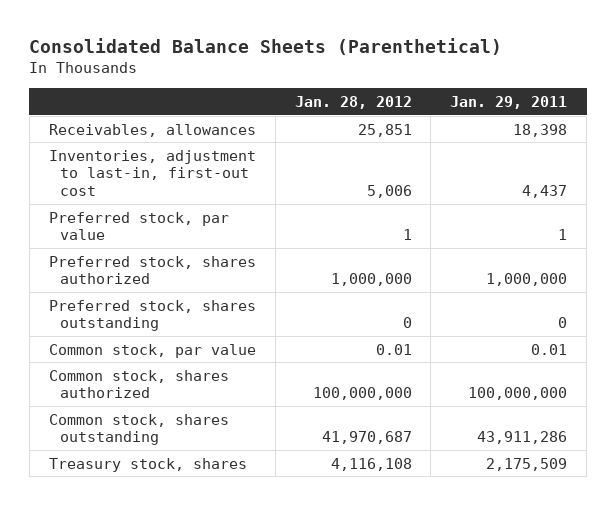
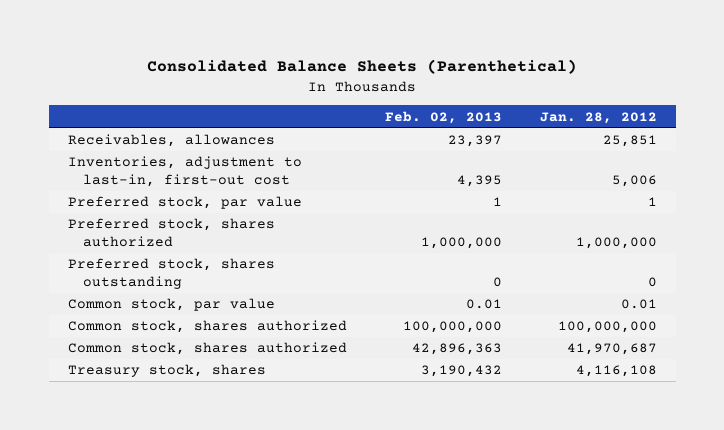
- | Jan. 28, 2012 | Jan. 29, 2011
+ | Feb. 02, 2013 | Jan. 28, 2012
- Common stock, shares outstanding | 41,970,687 | 43,911,286
+ Common stock, shares authorized | 42,896,363 | 41,970,687

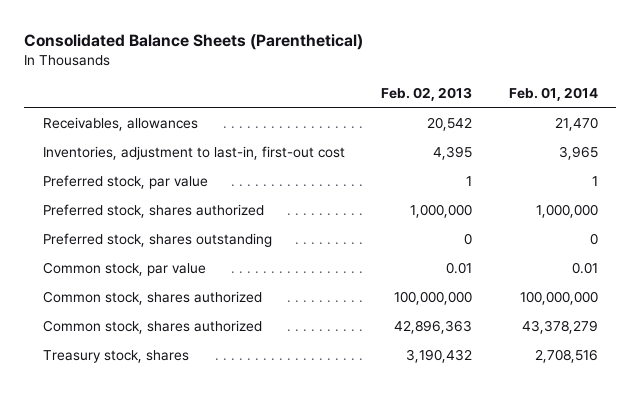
- | Feb. 02, 2013 | Jan. 28, 2012
+ | Feb. 02, 2013 | Feb. 01, 2014
- Receivables, allowances | 23,397 | 25,851
+ Receivables, allowances | 20,542 | 21,470

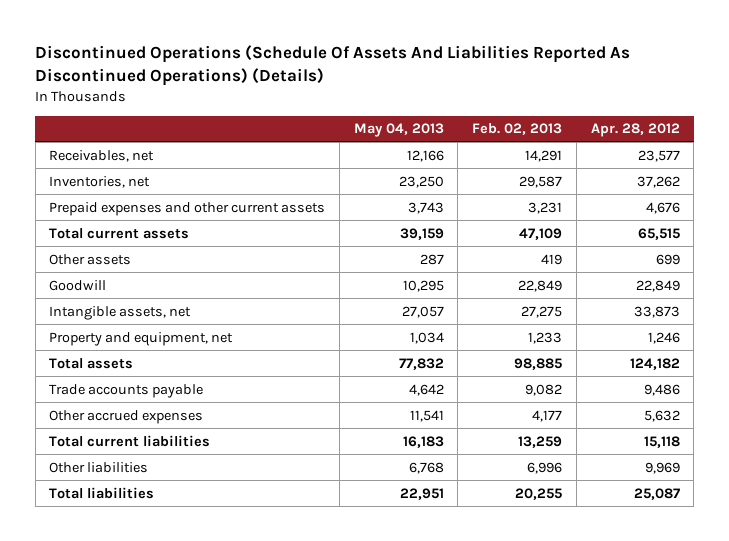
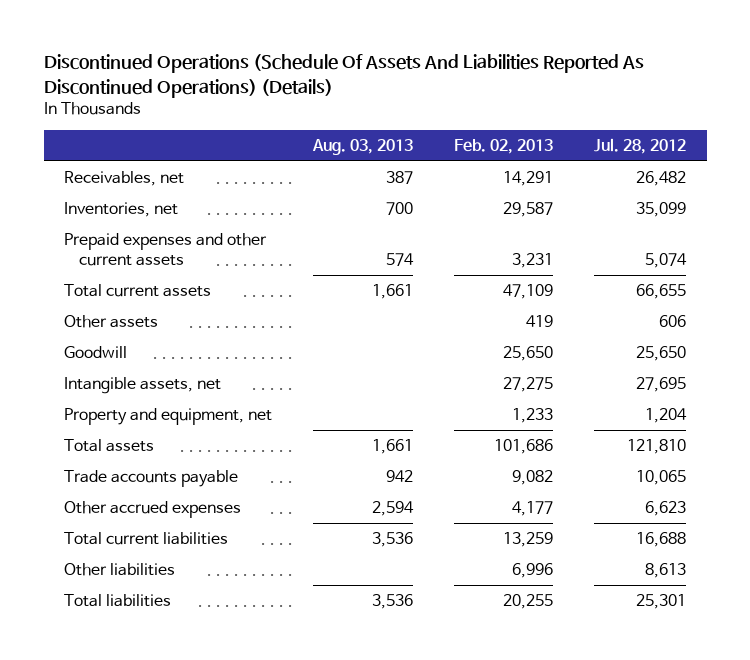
- | May 04, 2013 | Feb. 02, 2013 | Apr. 28, 2012
+ | Aug. 03, 2013 | Feb. 02, 2013 | Jul. 28, 2012
- Goodwill | 10,295 | 22,849 | 22,849
+ Goodwill | | 25,650 | 25,650
- Total assets | 77,832 | 98,885 | 124,182
+ Total assets | 1,661 | 101,686 | 121,810

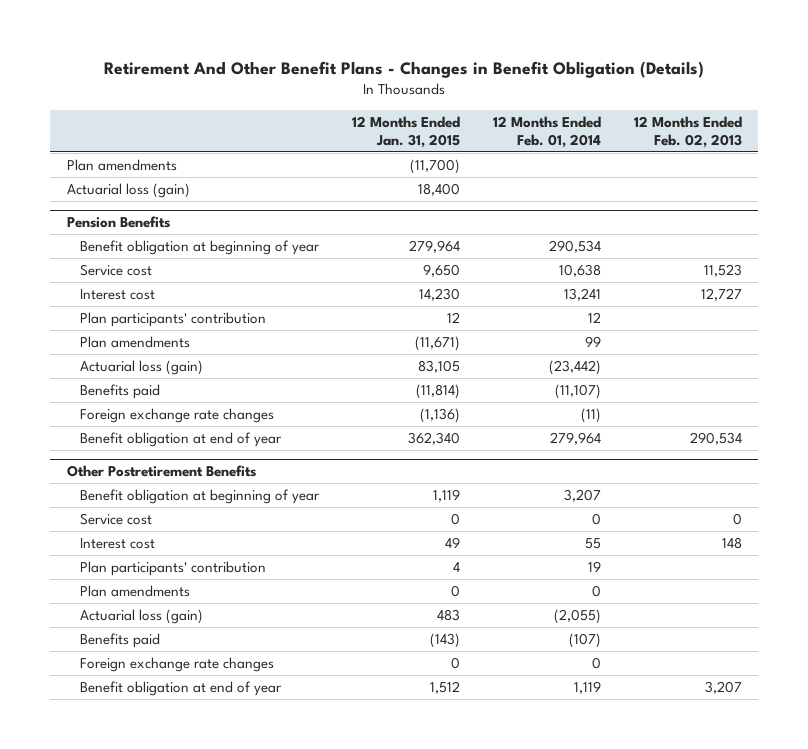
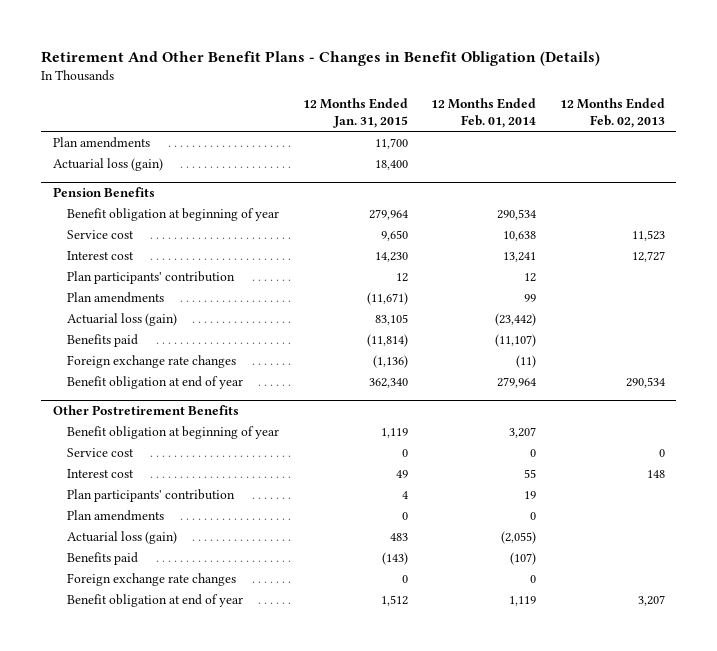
- Plan amendments | (11,700) | |
+ Plan amendments | 11,700 | |

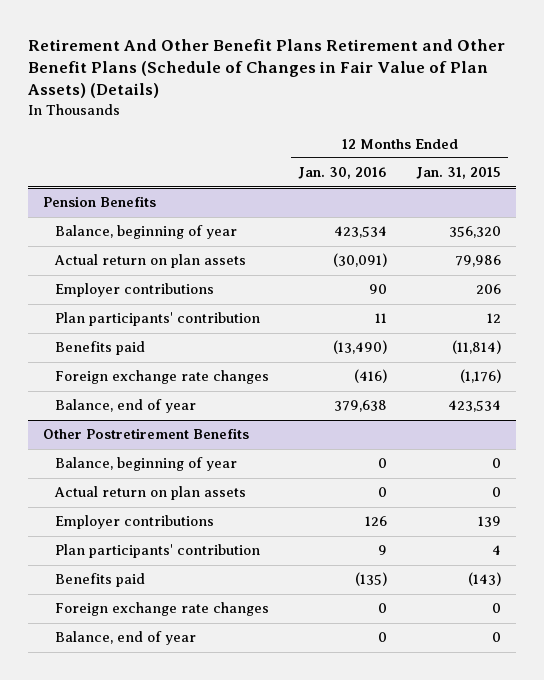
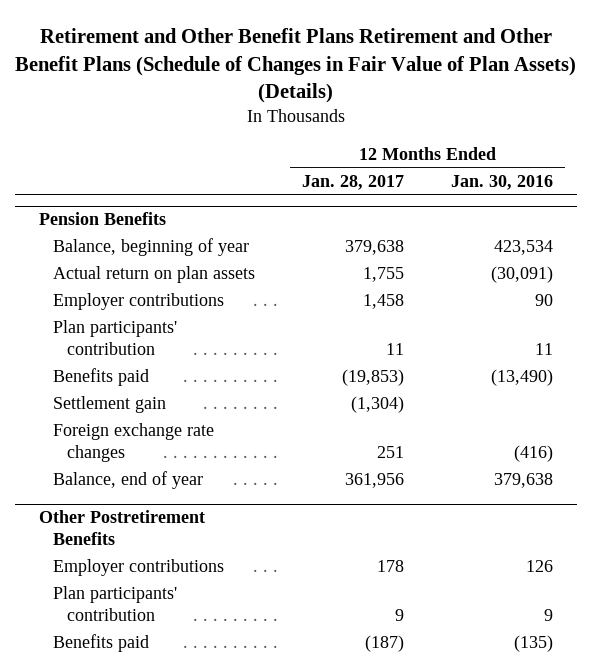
- Retirement And Other Benefit Plans Retirement and Other Benefit Plans (Schedule of Changes in Fair Value of Plan Assets) (Details)
+ Retirement and Other Benefit Plans Retirement and Other Benefit Plans (Schedule of Changes in Fair Value of Plan Assets) (Details)
- | 12 Months Ended Jan. 30, 2016 | 12 Months Ended Jan. 31, 2015
+ | 12 Months Ended Jan. 28, 2017 | 12 Months Ended Jan. 30, 2016
@ Pension Benefits
+ Settlement gain | (1,304) |
@ Other Postretirement Benefits
- Balance, beginning of year | 0 | 0
- Actual return on plan assets | 0 | 0
- Foreign exchange rate changes | 0 | 0
- Balance, end of year | 0 | 0

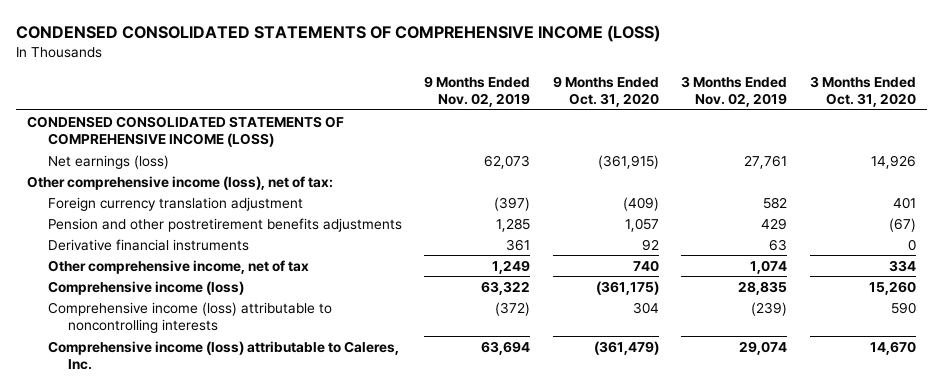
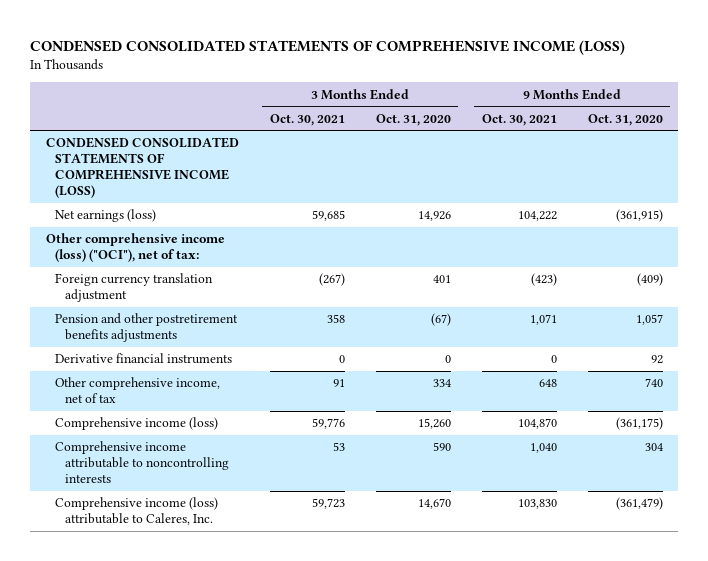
- | 9 Months Ended Nov. 02, 2019 | 9 Months Ended Oct. 31, 2020 | 3 Months Ended Nov. 02, 2019 | 3 Months Ended Oct. 31, 2020
+ | 3 Months Ended Oct. 30, 2021 | 3 Months Ended Oct. 31, 2020 | 9 Months Ended Oct. 30, 2021 | 9 Months Ended Oct. 31, 2020
- Other comprehensive income (loss), net of tax:
+ Other comprehensive income (loss) ("OCI"), net of tax:
- Comprehensive income (loss) attributable to noncontrolling interests | (372) | 304 | (239) | 590
+ Comprehensive income attributable to noncontrolling interests | 53 | 590 | 1,040 | 304

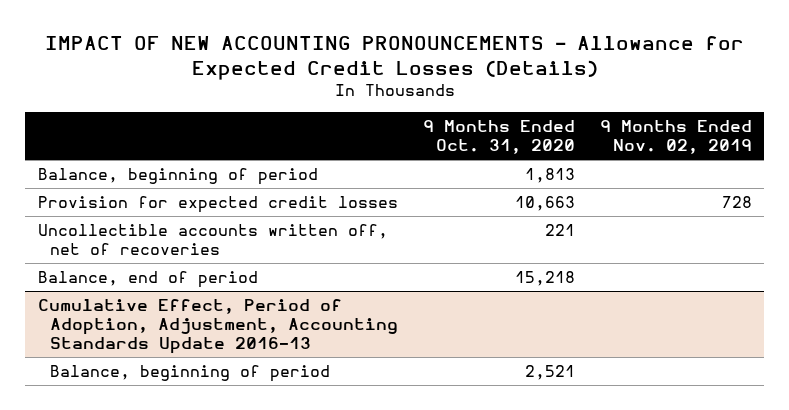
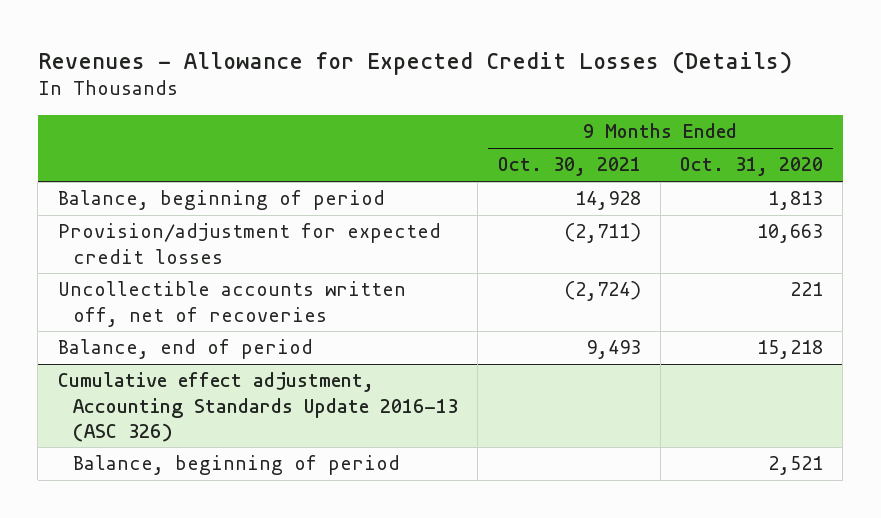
- IMPACT OF NEW ACCOUNTING PRONOUNCEMENTS - Allowance for Expected Credit Losses (Details)
+ Revenues - Allowance for Expected Credit Losses (Details)
- | 9 Months Ended Oct. 31, 2020 | 9 Months Ended Nov. 02, 2019
+ | 9 Months Ended Oct. 30, 2021 | 9 Months Ended Oct. 31, 2020
- Provision for expected credit losses | 10,663 | 728
+ Provision/adjustment for expected credit losses | (2,711) | 10,663
- Cumulative Effect, Period of Adoption, Adjustment, Accounting Standards Update 2016-13
+ Cumulative effect adjustment, Accounting Standards Update 2016-13 (ASC 326)

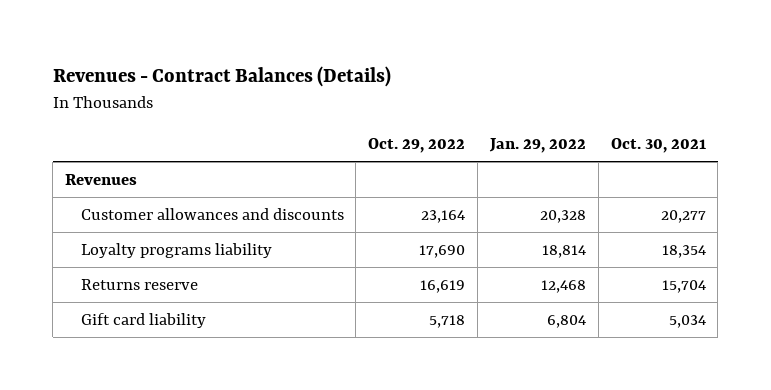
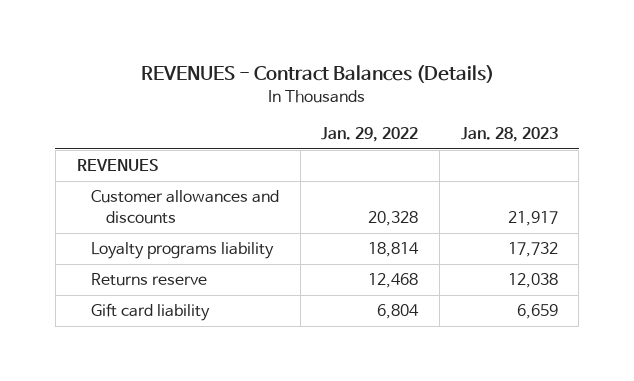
- Revenues - Contract Balances (Details)
+ REVENUES - Contract Balances (Details)
- | Oct. 29, 2022 | Jan. 29, 2022 | Oct. 30, 2021
+ | Jan. 29, 2022 | Jan. 28, 2023
- Revenues
+ REVENUES

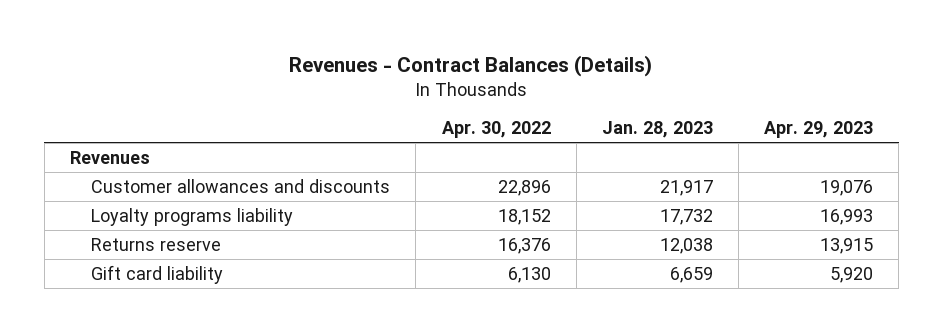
- REVENUES - Contract Balances (Details)
+ Revenues - Contract Balances (Details)
- | Jan. 29, 2022 | Jan. 28, 2023
+ | Apr. 30, 2022 | Jan. 28, 2023 | Apr. 29, 2023
- REVENUES
+ Revenues

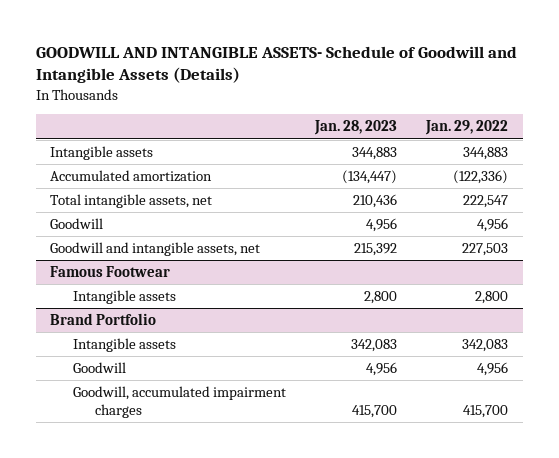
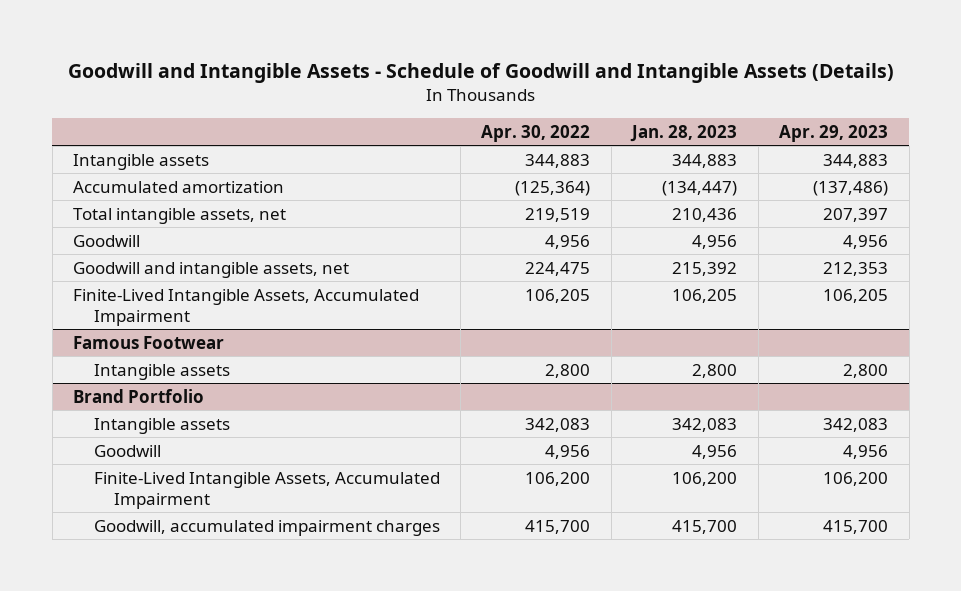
- GOODWILL AND INTANGIBLE ASSETS- Schedule of Goodwill and Intangible Assets (Details)
+ Goodwill and Intangible Assets - Schedule of Goodwill and Intangible Assets (Details)
- | Jan. 28, 2023 | Jan. 29, 2022
+ | Apr. 30, 2022 | Jan. 28, 2023 | Apr. 29, 2023
+ Finite-Lived Intangible Assets, Accumulated Impairment | 106,205 | 106,205 | 106,205
@ Brand Portfolio
+ Finite-Lived Intangible Assets, Accumulated Impairment | 106,200 | 106,200 | 106,200

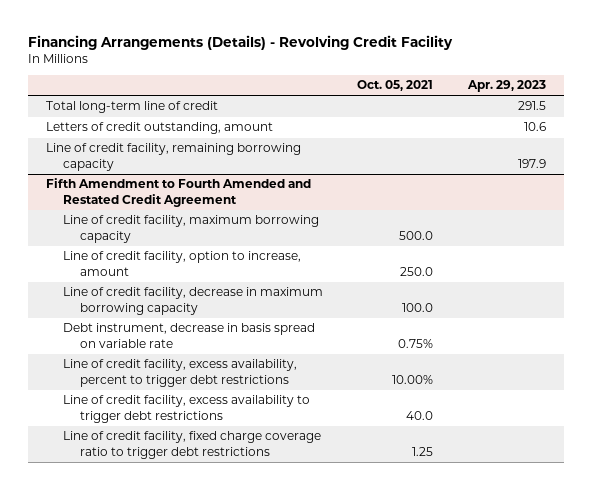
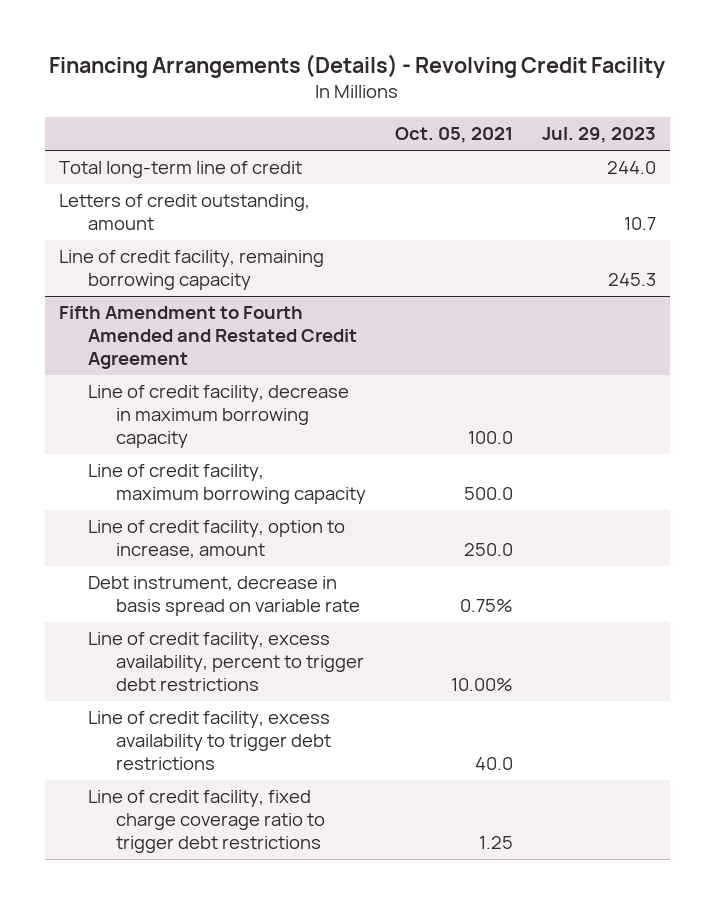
- | Oct. 05, 2021 | Apr. 29, 2023
+ | Oct. 05, 2021 | Jul. 29, 2023
@ Fifth Amendment to Fourth Amended and Restated Credit Agreement
moved up: Line of credit facility, decrease in maximum borrowing capacity | 100.0 |

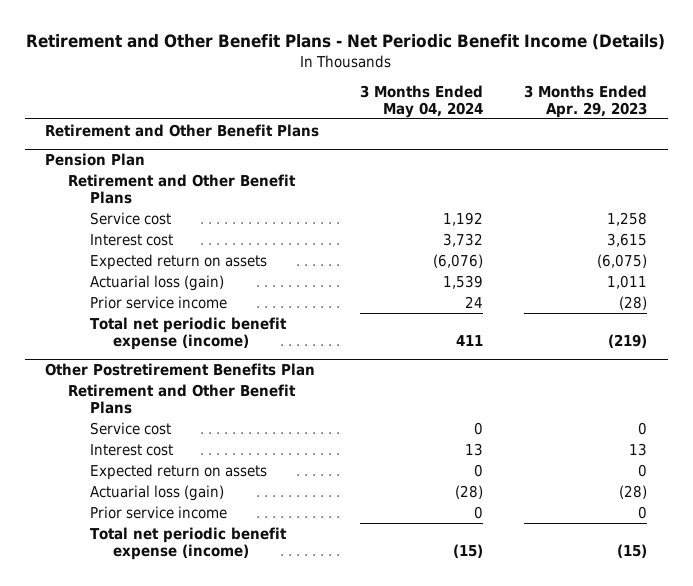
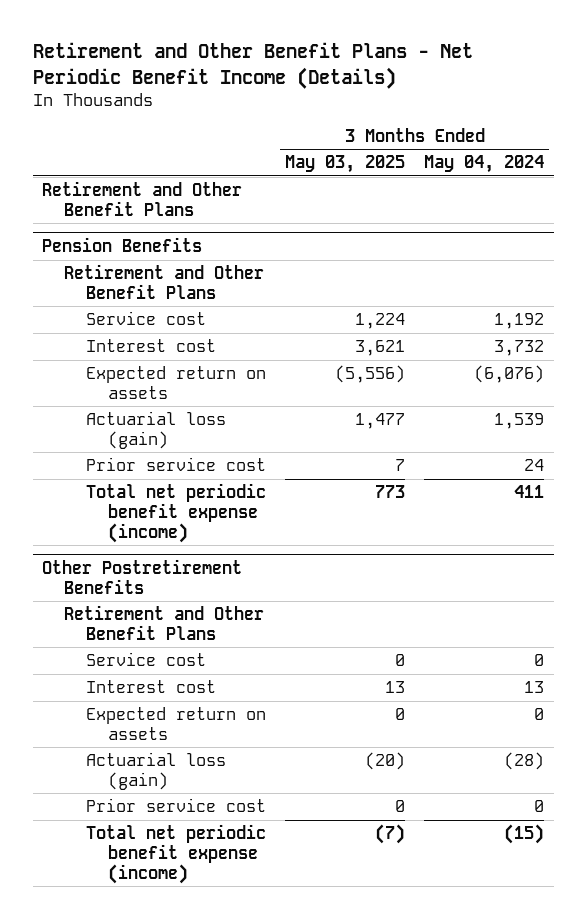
- | 3 Months Ended May 04, 2024 | 3 Months Ended Apr. 29, 2023
+ | 3 Months Ended May 03, 2025 | 3 Months Ended May 04, 2024
- Pension Plan
+ Pension Benefits
- Prior service income | 24 | (28)
+ Prior service cost | 7 | 24
- Other Postretirement Benefits Plan
+ Other Postretirement Benefits
- Prior service income | 0 | 0
+ Prior service cost | 0 | 0

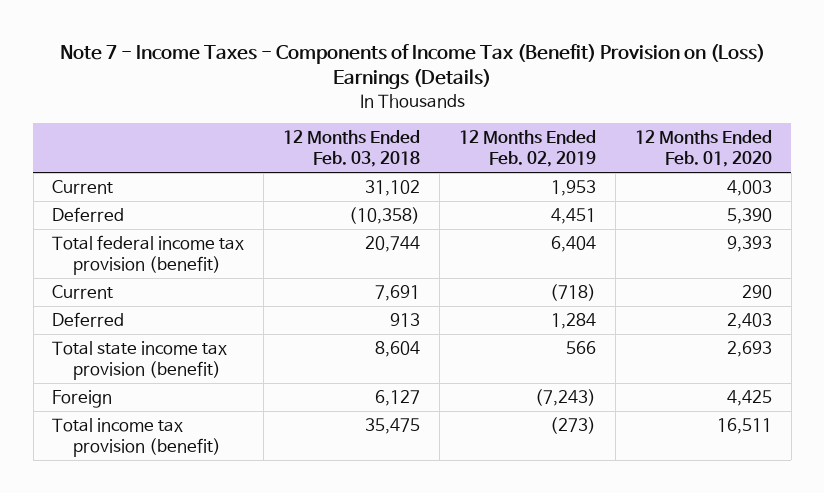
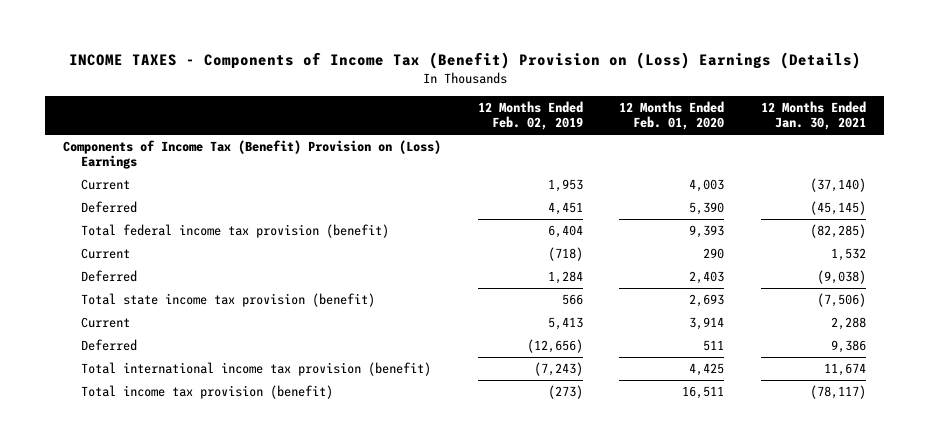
- Note 7 - Income Taxes - Components of Income Tax (Benefit) Provision on (Loss) Earnings (Details)
+ INCOME TAXES - Components of Income Tax (Benefit) Provision on (Loss) Earnings (Details)
- | 12 Months Ended Feb. 03, 2018 | 12 Months Ended Feb. 02, 2019 | 12 Months Ended Feb. 01, 2020
+ | 12 Months Ended Feb. 02, 2019 | 12 Months Ended Feb. 01, 2020 | 12 Months Ended Jan. 30, 2021
+ Components of Income Tax (Benefit) Provision on (Loss) Earnings
- Foreign | 6,127 | (7,243) | 4,425
+ Current | 5,413 | 3,914 | 2,288
+ Deferred | (12,656) | 511 | 9,386
+ Total international income tax provision (benefit) | (7,243) | 4,425 | 11,674

